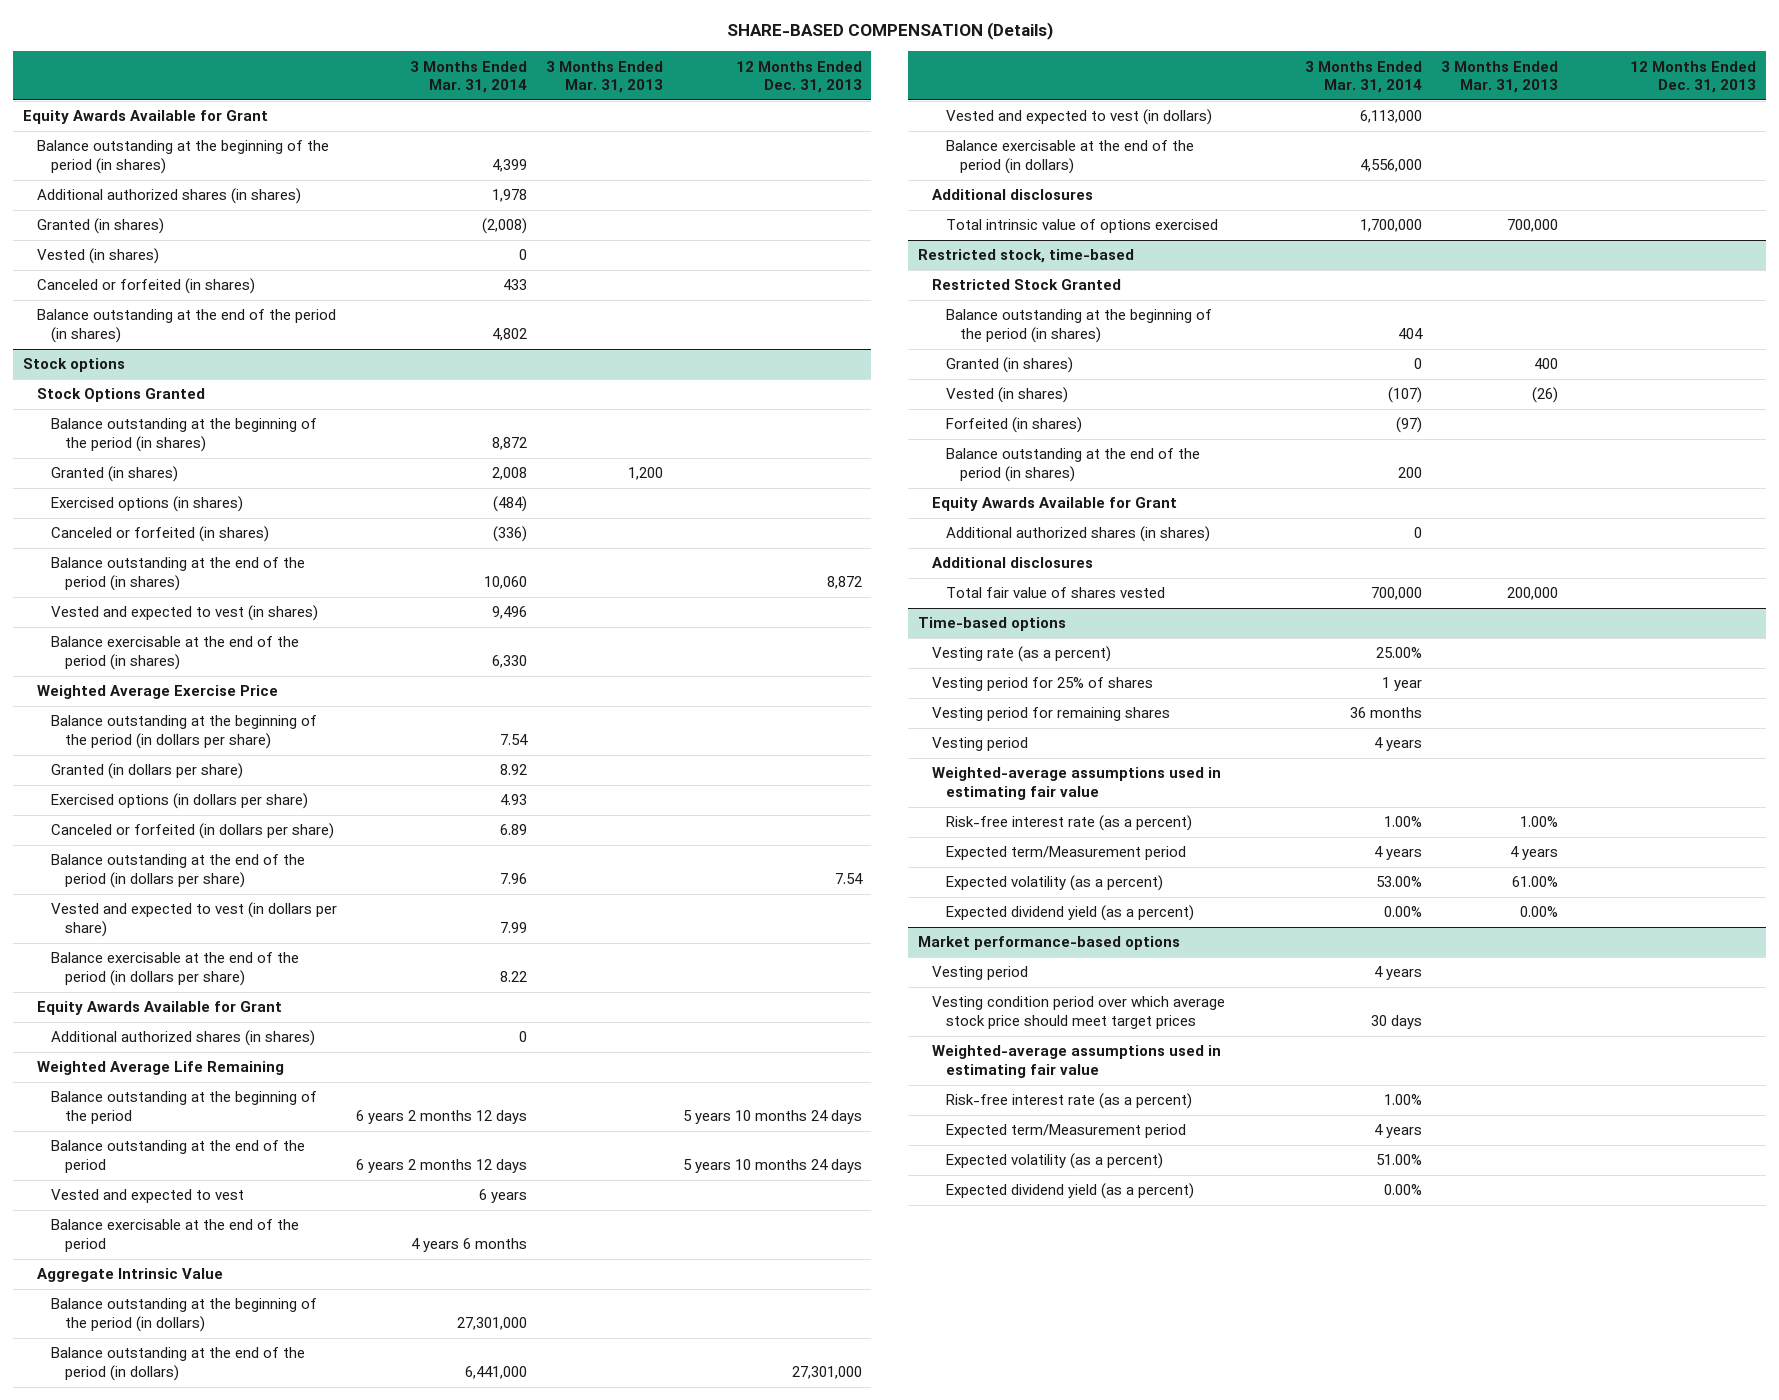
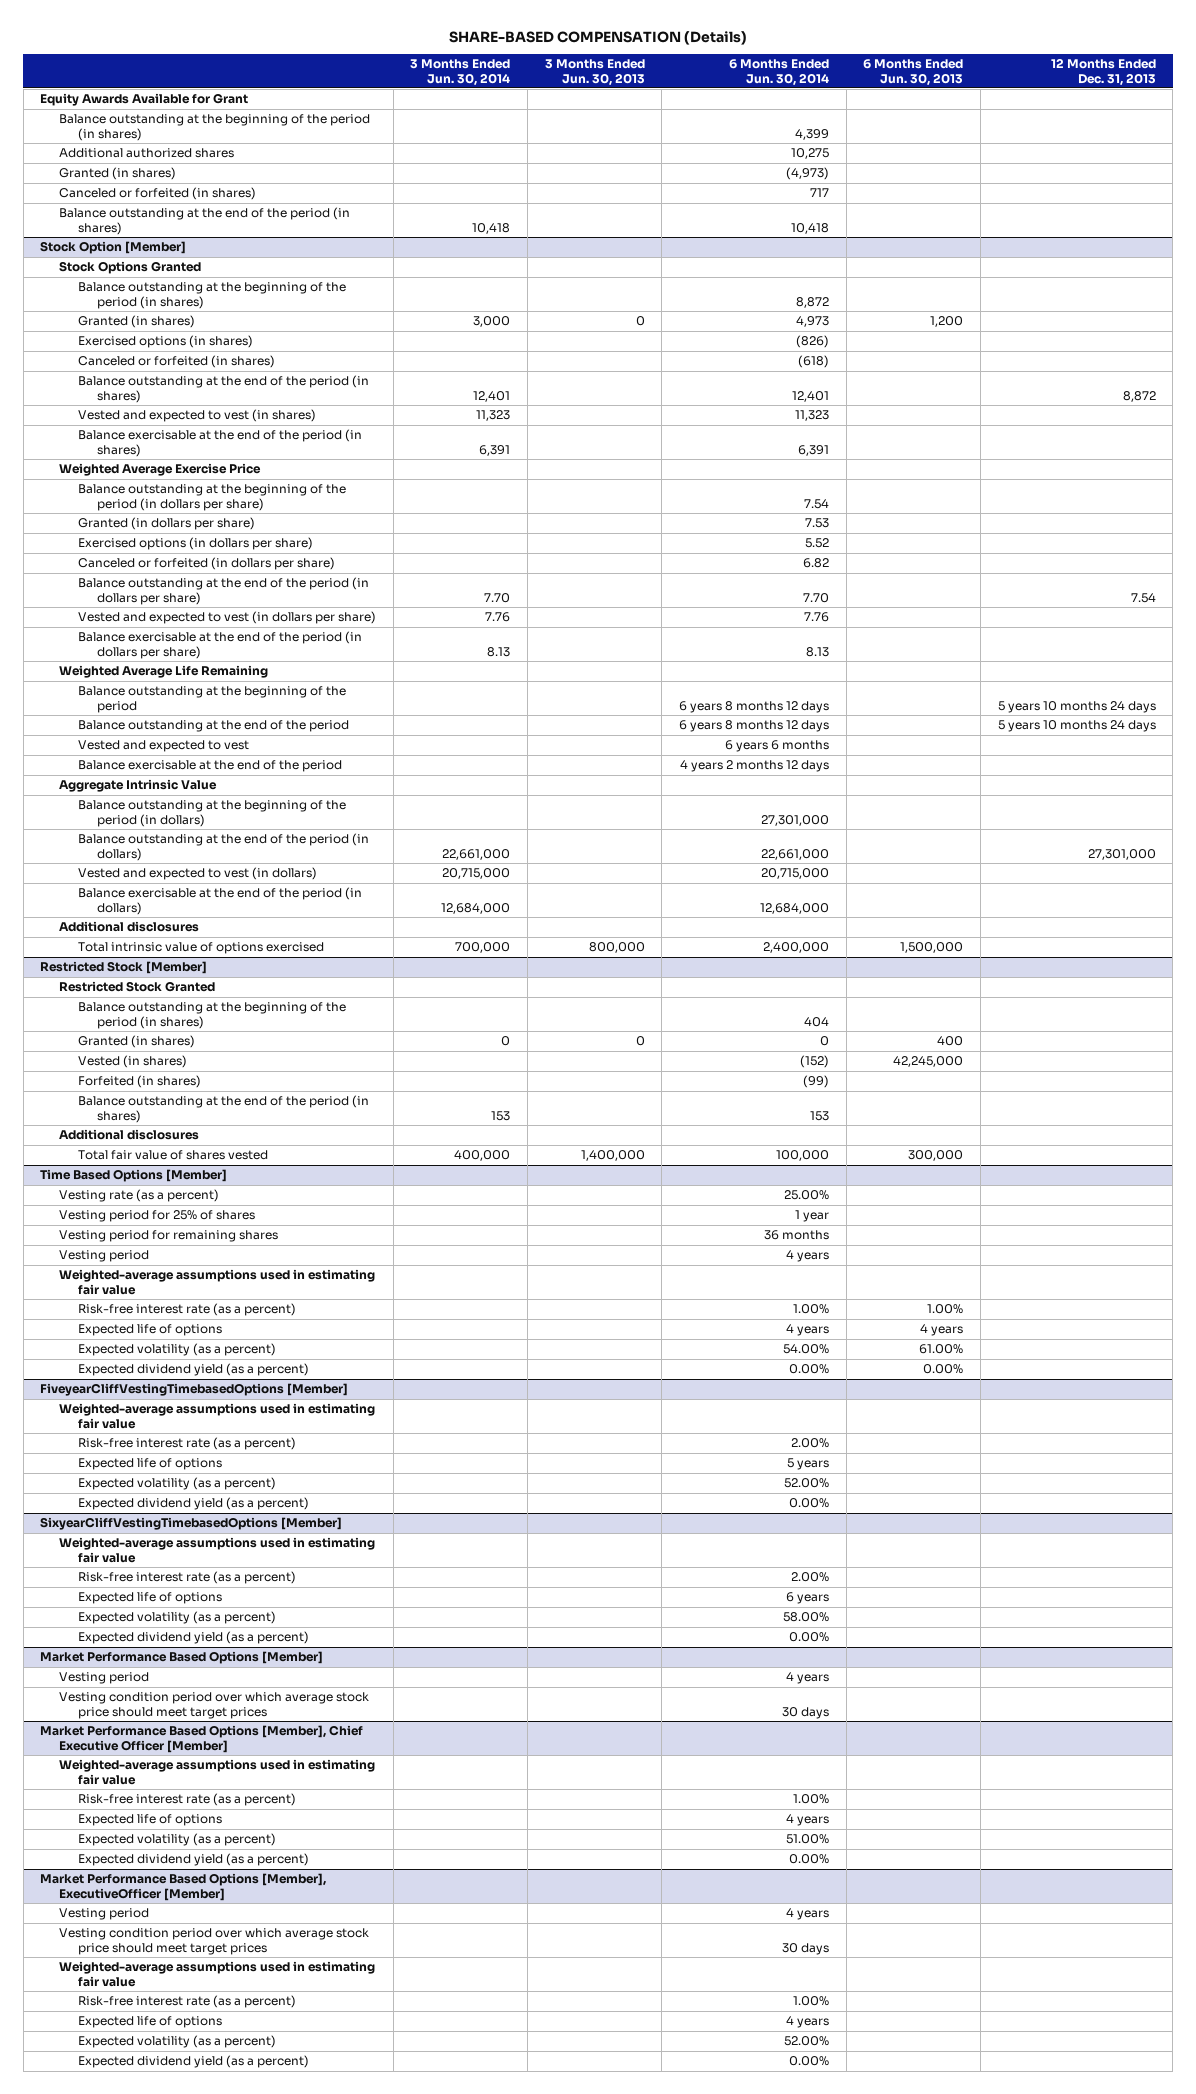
- | 3 Months Ended Mar. 31, 2014 | 3 Months Ended Mar. 31, 2013 | 12 Months Ended Dec. 31, 2013
+ | 3 Months Ended Jun. 30, 2014 | 3 Months Ended Jun. 30, 2013 | 6 Months Ended Jun. 30, 2014 | 6 Months Ended Jun. 30, 2013 | 12 Months Ended Dec. 31, 2013
- Additional authorized shares (in shares) | 1,978 | |
+ Additional authorized shares | | | 10,275 | |
- Vested (in shares) | 0 | |
- Stock options
+ Stock Option [Member]
- Equity Awards Available for Grant
- Additional authorized shares (in shares) | 0 | |
- Restricted stock, time-based
+ Restricted Stock [Member]
- Equity Awards Available for Grant
- Additional authorized shares (in shares) | 0 | |
- Time-based options
+ Time Based Options [Member]
- Expected term/Measurement period | 4 years | 4 years |
+ Expected life of options | | | 4 years | 4 years |
- Market performance-based options
+ FiveyearCliffVestingTimebasedOptions [Member]
+ Weighted-average assumptions used in estimating fair value
+ Risk-free interest rate (as a percent) | | | 2.00% | |
+ Expected life of options | | | 5 years | |
+ Expected volatility (as a percent) | | | 52.00% | |
+ Expected dividend yield (as a percent) | | | 0.00% | |
+ SixyearCliffVestingTimebasedOptions [Member]
+ Weighted-average assumptions used in estimating fair value
+ Risk-free interest rate (as a percent) | | | 2.00% | |
+ Expected life of options | | | 6 years | |
+ Expected volatility (as a percent) | | | 58.00% | |
+ Expected dividend yield (as a percent) | | | 0.00% | |
+ Market Performance Based Options [Member]
- Weighted-average assumptions used in estimating fair value
- Risk-free interest rate (as a percent) | 1.00% | |
- Expected term/Measurement period | 4 years | |
- Expected volatility (as a percent) | 51.00% | |
- Expected dividend yield (as a percent) | 0.00% | |
+ Market Performance Based Options [Member], Chief Executive Officer [Member]
+ Weighted-average assumptions used in estimating fair value
+ Risk-free interest rate (as a percent) | | | 1.00% | |
+ Expected life of options | | | 4 years | |
+ Expected volatility (as a percent) | | | 51.00% | |
+ Expected dividend yield (as a percent) | | | 0.00% | |
+ Market Performance Based Options [Member], ExecutiveOfficer [Member]
+ Vesting period | | | 4 years | |
+ Vesting condition period over which average stock price should meet target prices | | | 30 days | |
+ Weighted-average assumptions used in estimating fair value
+ Risk-free interest rate (as a percent) | | | 1.00% | |
+ Expected life of options | | | 4 years | |
+ Expected volatility (as a percent) | | | 52.00% | |
+ Expected dividend yield (as a percent) | | | 0.00% | |

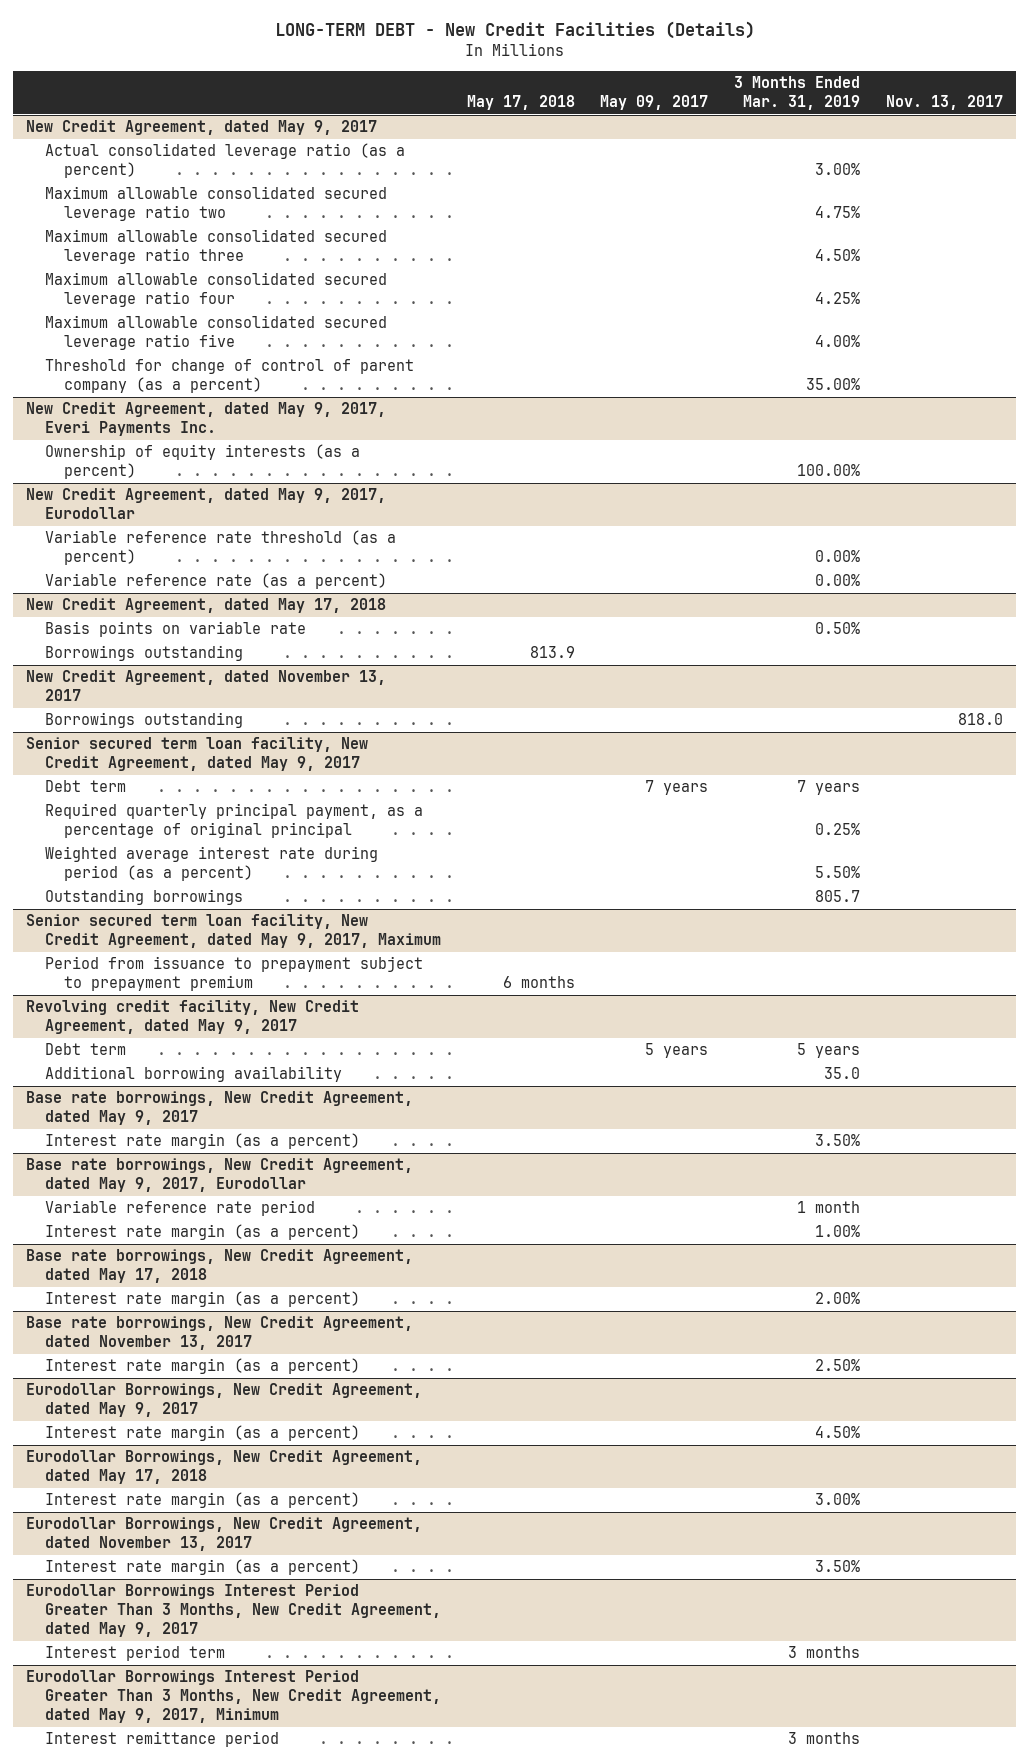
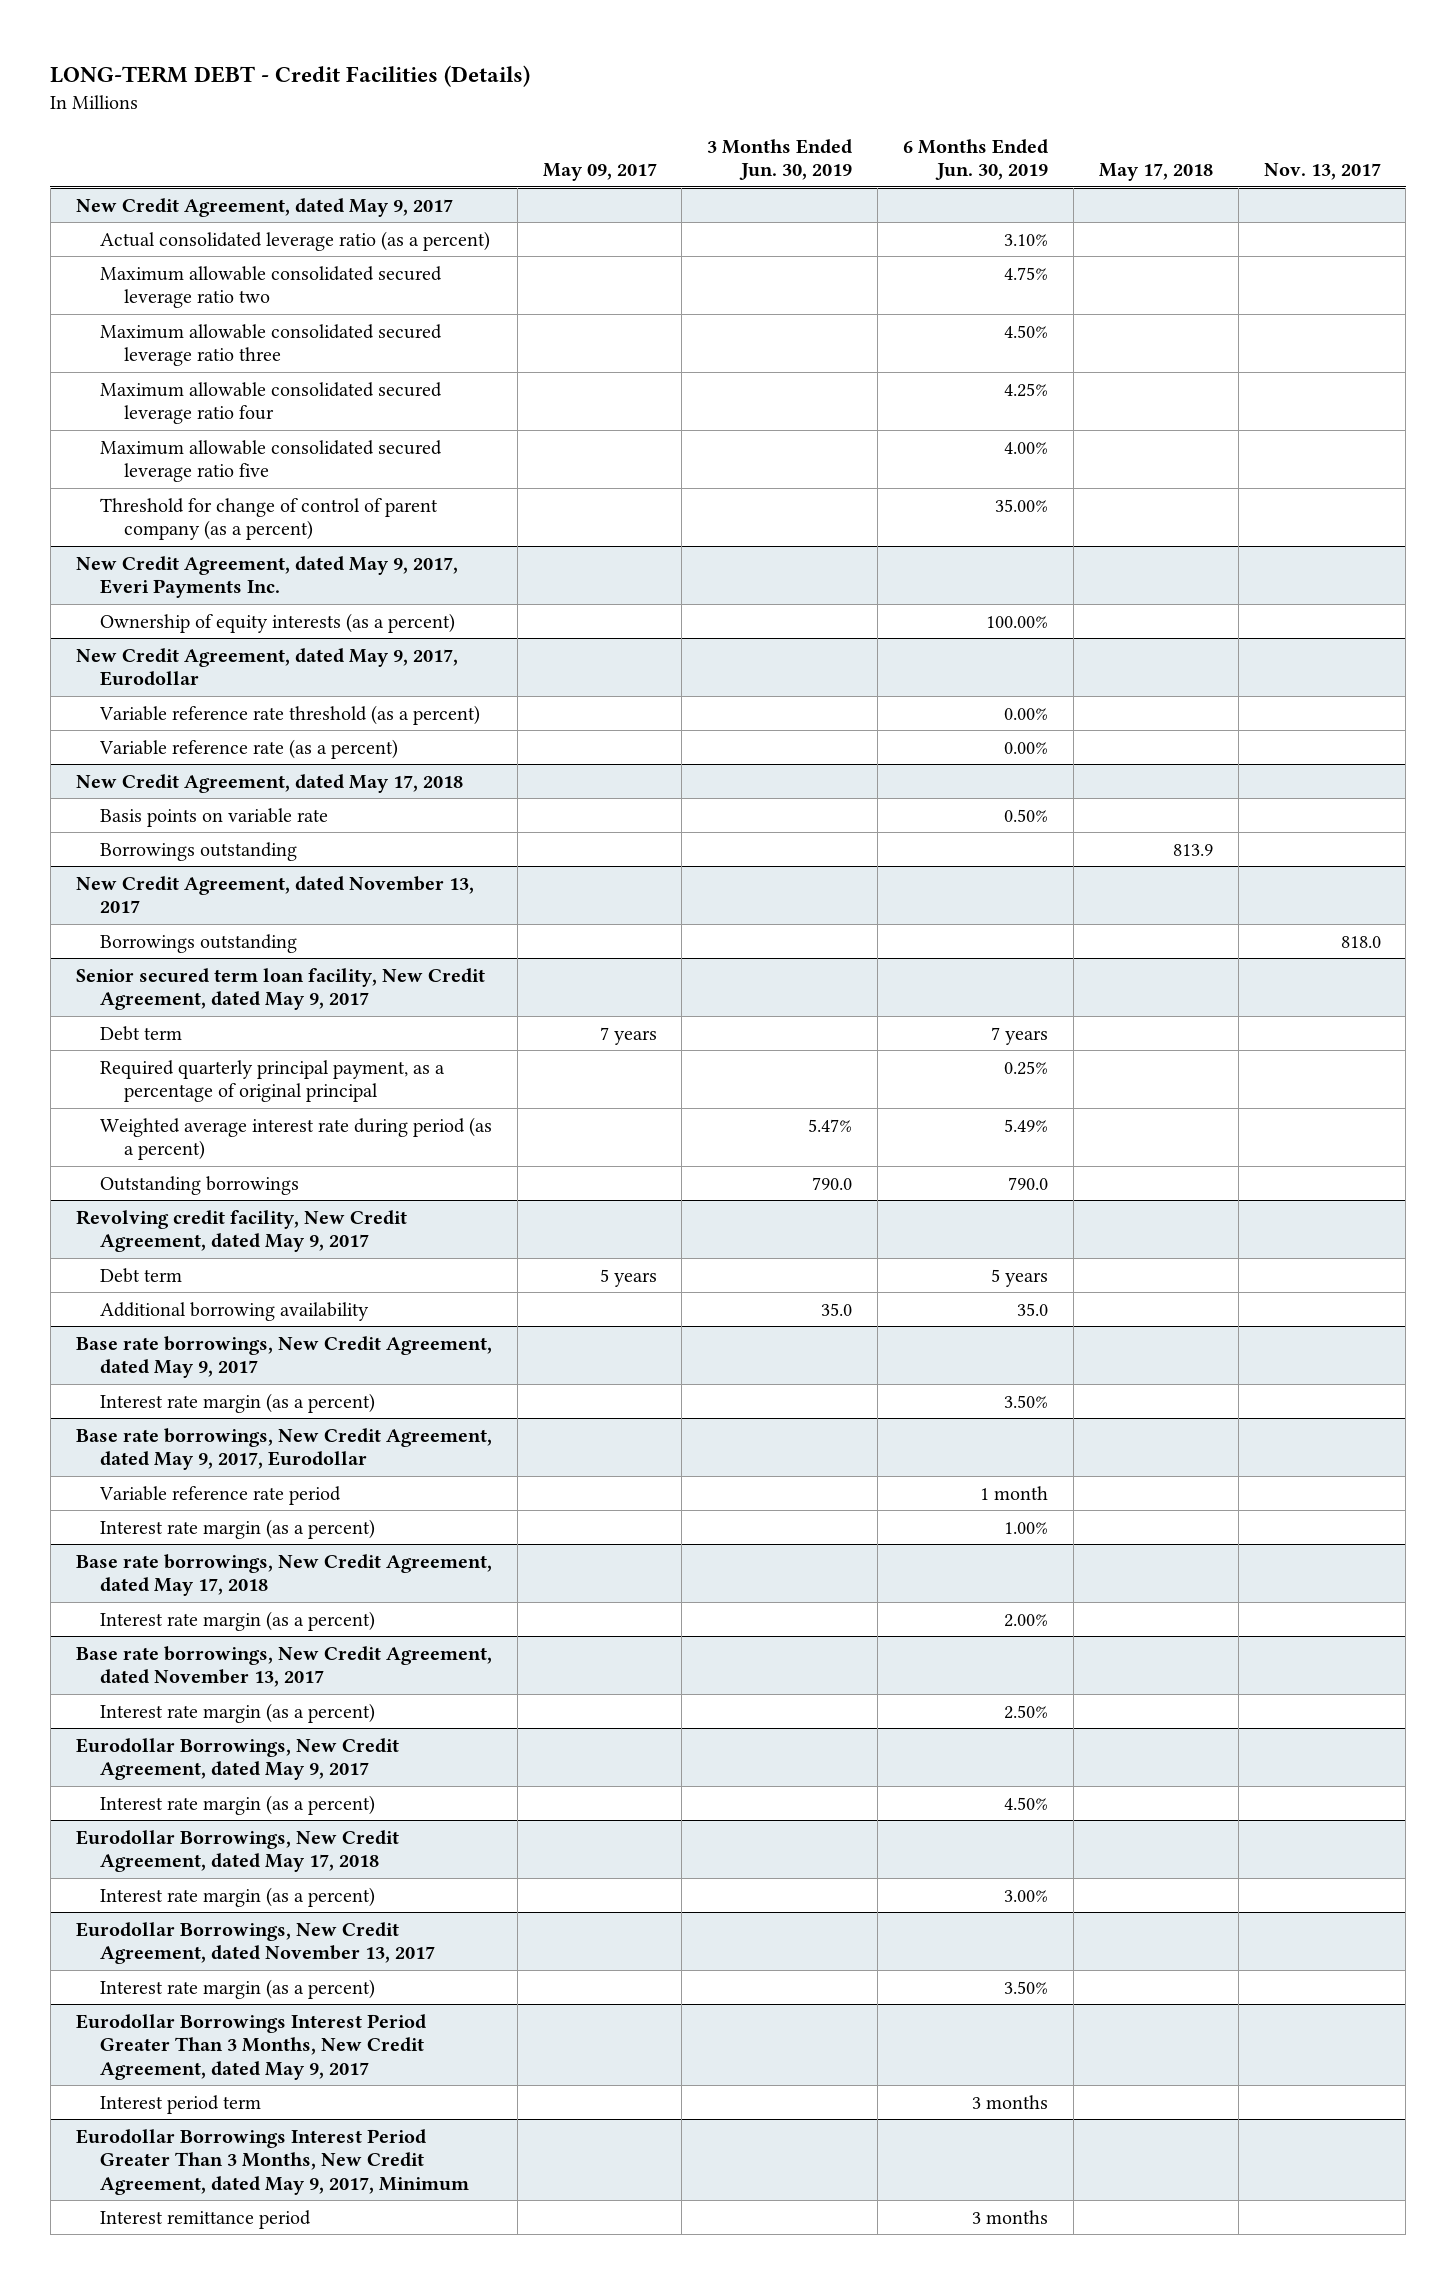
- LONG-TERM DEBT - New Credit Facilities (Details)
+ LONG-TERM DEBT - Credit Facilities (Details)
- | May 17, 2018 | May 09, 2017 | 3 Months Ended Mar. 31, 2019 | Nov. 13, 2017
+ | May 09, 2017 | 3 Months Ended Jun. 30, 2019 | 6 Months Ended Jun. 30, 2019 | May 17, 2018 | Nov. 13, 2017
- Senior secured term loan facility, New Credit Agreement, dated May 9, 2017, Maximum
- Period from issuance to prepayment subject to prepayment premium | 6 months | | |

